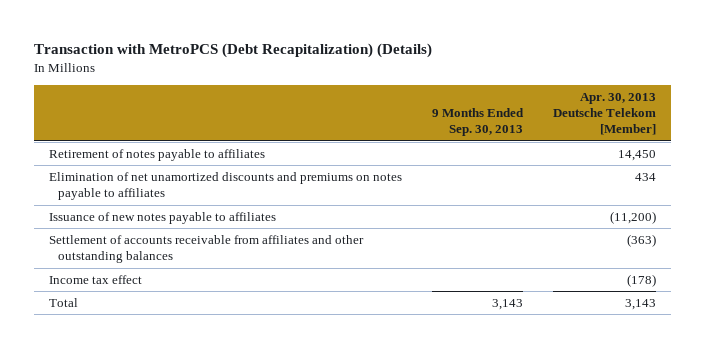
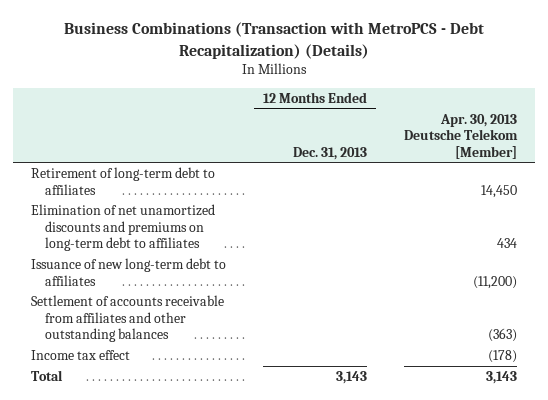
- Transaction with MetroPCS (Debt Recapitalization) (Details)
+ Business Combinations (Transaction with MetroPCS - Debt Recapitalization) (Details)
- | 9 Months Ended Sep. 30, 2013 | Apr. 30, 2013 Deutsche Telekom [Member]
+ | 12 Months Ended Dec. 31, 2013 | Apr. 30, 2013 Deutsche Telekom [Member]
- Retirement of notes payable to affiliates | | 14,450
- Elimination of net unamortized discounts and premiums on notes payable to affiliates | | 434
- Issuance of new notes payable to affiliates | | (11,200)
+ Retirement of long-term debt to affiliates | | 14,450
+ Elimination of net unamortized discounts and premiums on long-term debt to affiliates | | 434
+ Issuance of new long-term debt to affiliates | | (11,200)

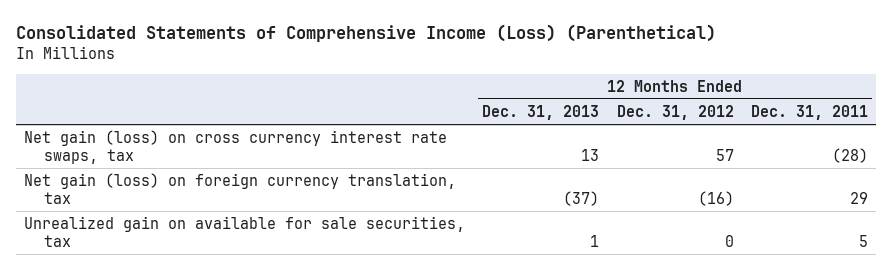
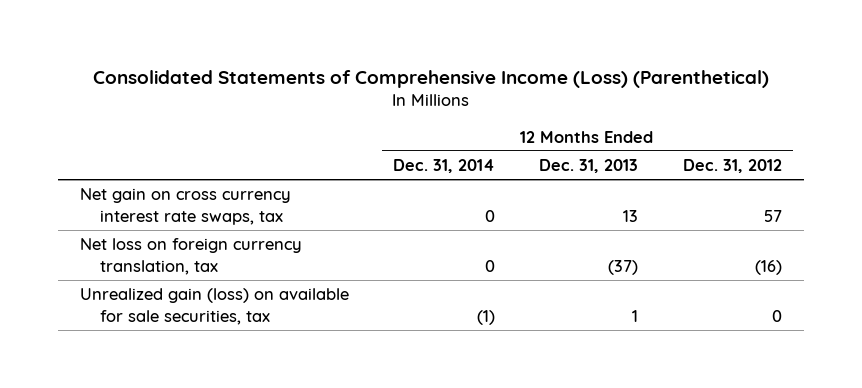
- | 12 Months Ended Dec. 31, 2013 | 12 Months Ended Dec. 31, 2012 | 12 Months Ended Dec. 31, 2011
+ | 12 Months Ended Dec. 31, 2014 | 12 Months Ended Dec. 31, 2013 | 12 Months Ended Dec. 31, 2012
- Net gain (loss) on cross currency interest rate swaps, tax | 13 | 57 | (28)
- Net gain (loss) on foreign currency translation, tax | (37) | (16) | 29
- Unrealized gain on available for sale securities, tax | 1 | 0 | 5
+ Net gain on cross currency interest rate swaps, tax | 0 | 13 | 57
+ Net loss on foreign currency translation, tax | 0 | (37) | (16)
+ Unrealized gain (loss) on available for sale securities, tax | (1) | 1 | 0

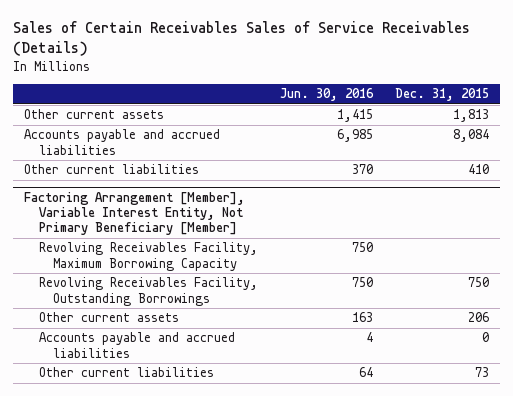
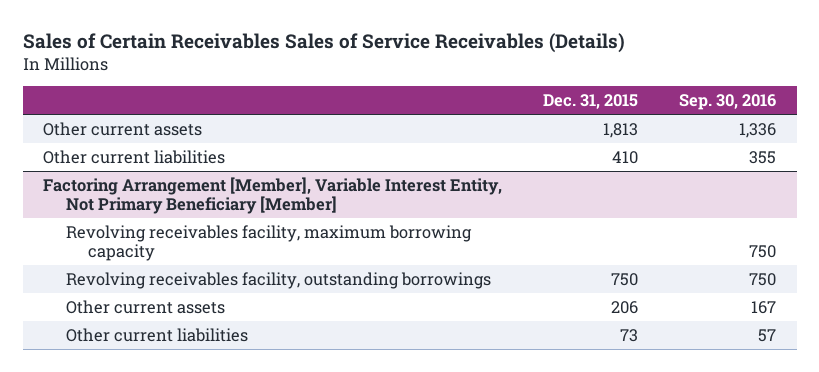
- | Jun. 30, 2016 | Dec. 31, 2015
+ | Dec. 31, 2015 | Sep. 30, 2016
- Accounts payable and accrued liabilities | 6,985 | 8,084
@ Factoring Arrangement [Member], Variable Interest Entity, Not Primary Beneficiary [Member]
- Revolving Receivables Facility, Maximum Borrowing Capacity | 750 |
- Revolving Receivables Facility, Outstanding Borrowings | 750 | 750
+ Revolving receivables facility, maximum borrowing capacity | | 750
+ Revolving receivables facility, outstanding borrowings | 750 | 750
- Accounts payable and accrued liabilities | 4 | 0

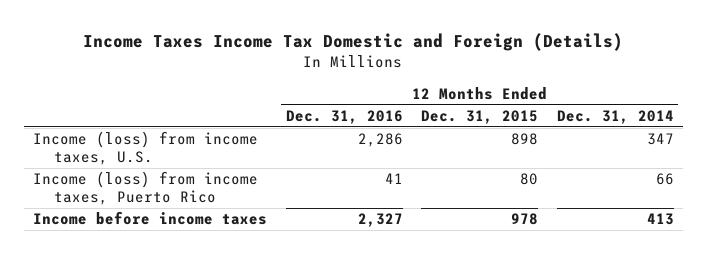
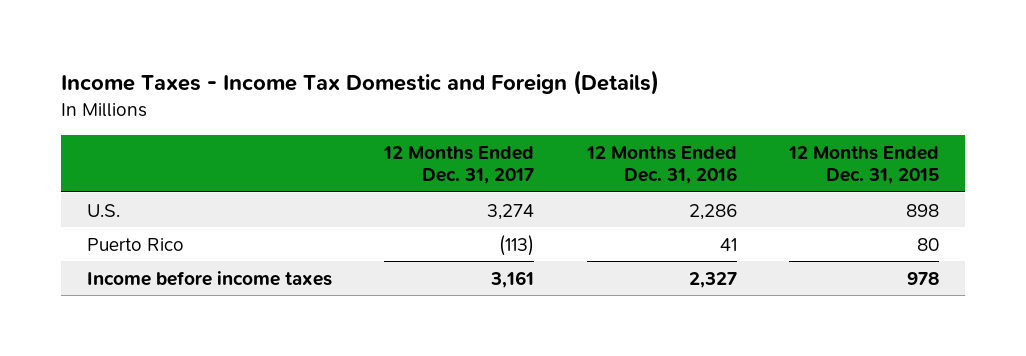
- Income Taxes Income Tax Domestic and Foreign (Details)
+ Income Taxes - Income Tax Domestic and Foreign (Details)
- | 12 Months Ended Dec. 31, 2016 | 12 Months Ended Dec. 31, 2015 | 12 Months Ended Dec. 31, 2014
+ | 12 Months Ended Dec. 31, 2017 | 12 Months Ended Dec. 31, 2016 | 12 Months Ended Dec. 31, 2015
- Income (loss) from income taxes, U.S. | 2,286 | 898 | 347
- Income (loss) from income taxes, Puerto Rico | 41 | 80 | 66
+ U.S. | 3,274 | 2,286 | 898
+ Puerto Rico | (113) | 41 | 80

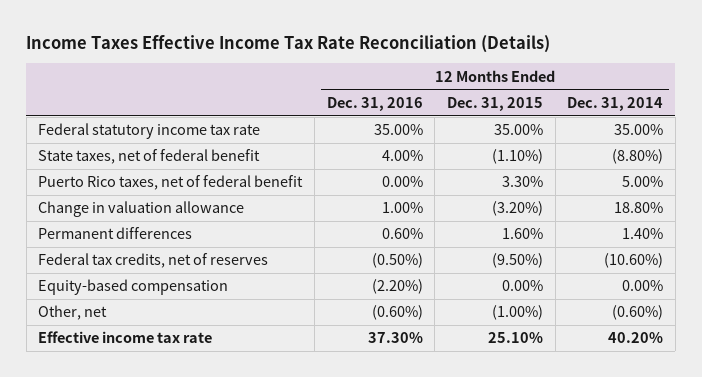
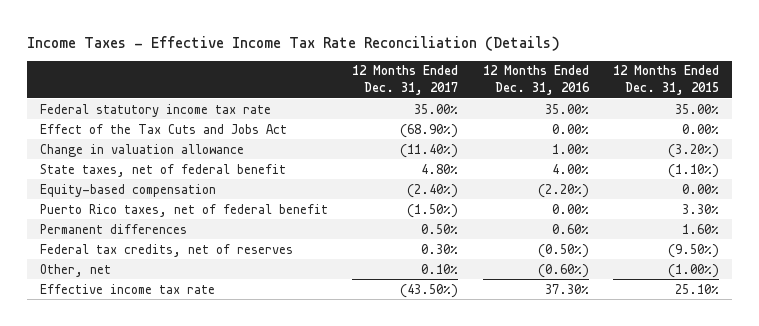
- Income Taxes Effective Income Tax Rate Reconciliation (Details)
+ Income Taxes - Effective Income Tax Rate Reconciliation (Details)
- | 12 Months Ended Dec. 31, 2016 | 12 Months Ended Dec. 31, 2015 | 12 Months Ended Dec. 31, 2014
+ | 12 Months Ended Dec. 31, 2017 | 12 Months Ended Dec. 31, 2016 | 12 Months Ended Dec. 31, 2015
+ Effect of the Tax Cuts and Jobs Act | (68.90%) | 0.00% | 0.00%
moved up: Change in valuation allowance | (11.40%) | 1.00% | (3.20%)
moved up: Equity-based compensation | (2.40%) | (2.20%) | 0.00%

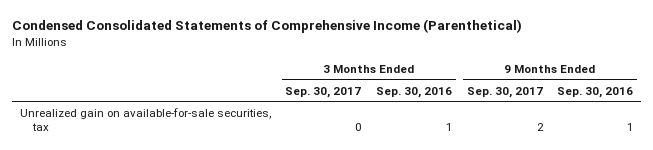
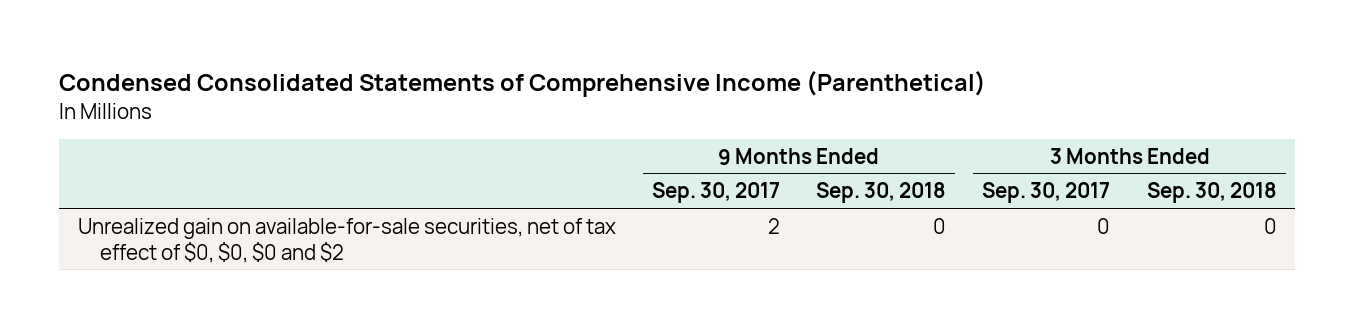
- | 3 Months Ended Sep. 30, 2017 | 3 Months Ended Sep. 30, 2016 | 9 Months Ended Sep. 30, 2017 | 9 Months Ended Sep. 30, 2016
+ | 9 Months Ended Sep. 30, 2017 | 9 Months Ended Sep. 30, 2018 | 3 Months Ended Sep. 30, 2017 | 3 Months Ended Sep. 30, 2018
- Unrealized gain on available-for-sale securities, tax | 0 | 1 | 2 | 1
+ Unrealized gain on available-for-sale securities, net of tax effect of $0, $0, $0 and $2 | 2 | 0 | 0 | 0

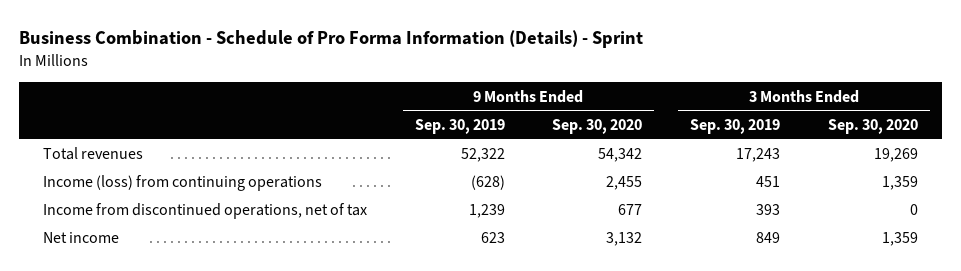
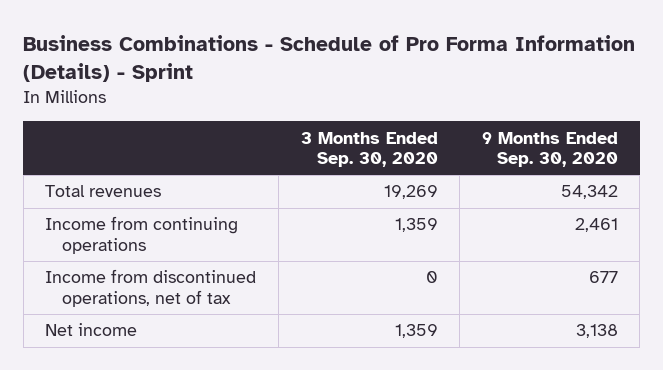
- Business Combination - Schedule of Pro Forma Information (Details) - Sprint
+ Business Combinations - Schedule of Pro Forma Information (Details) - Sprint
- | 9 Months Ended Sep. 30, 2019 | 9 Months Ended Sep. 30, 2020 | 3 Months Ended Sep. 30, 2019 | 3 Months Ended Sep. 30, 2020
+ | 3 Months Ended Sep. 30, 2020 | 9 Months Ended Sep. 30, 2020
- Income (loss) from continuing operations | (628) | 2,455 | 451 | 1,359
+ Income from continuing operations | 1,359 | 2,461
- Net income | 623 | 3,132 | 849 | 1,359
+ Net income | 1,359 | 3,138

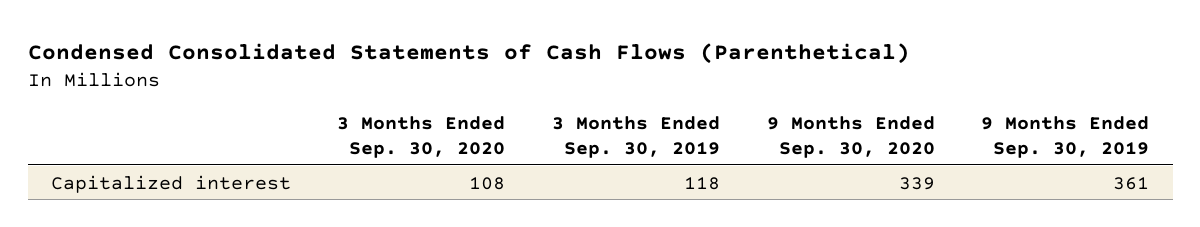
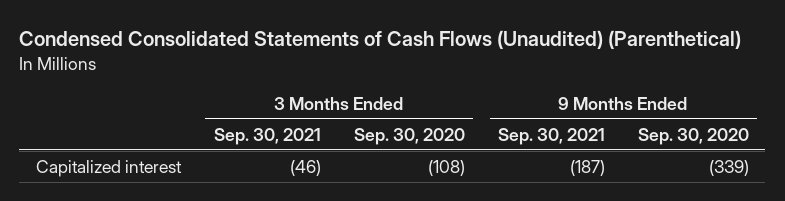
- Condensed Consolidated Statements of Cash Flows (Parenthetical)
+ Condensed Consolidated Statements of Cash Flows (Unaudited) (Parenthetical)
- | 3 Months Ended Sep. 30, 2020 | 3 Months Ended Sep. 30, 2019 | 9 Months Ended Sep. 30, 2020 | 9 Months Ended Sep. 30, 2019
+ | 3 Months Ended Sep. 30, 2021 | 3 Months Ended Sep. 30, 2020 | 9 Months Ended Sep. 30, 2021 | 9 Months Ended Sep. 30, 2020
- Capitalized interest | 108 | 118 | 339 | 361
+ Capitalized interest | (46) | (108) | (187) | (339)

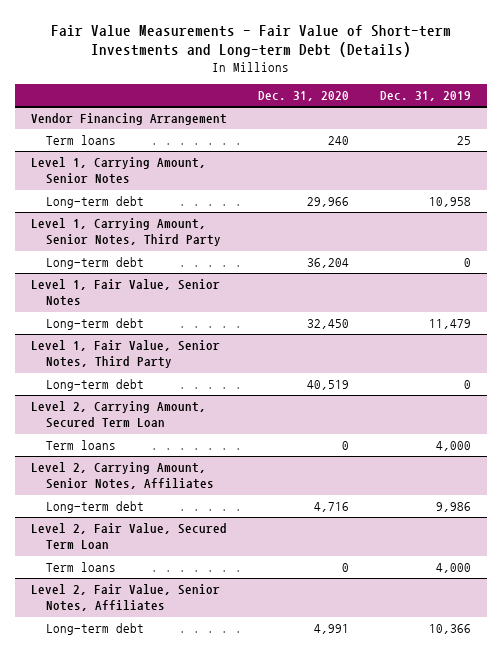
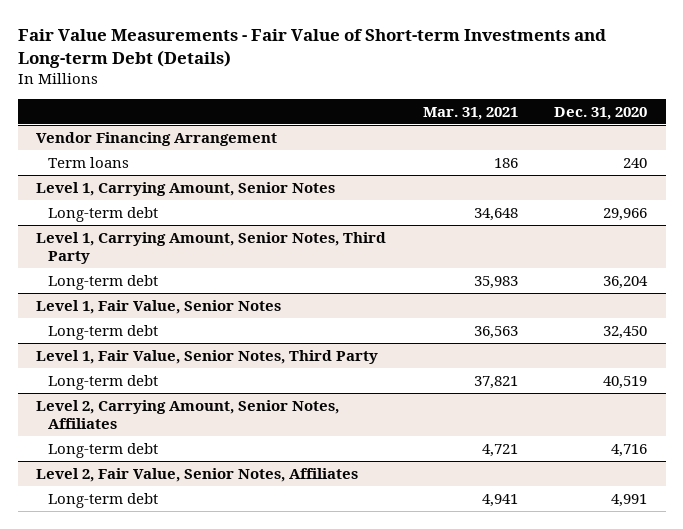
- | Dec. 31, 2020 | Dec. 31, 2019
+ | Mar. 31, 2021 | Dec. 31, 2020
- Level 2, Carrying Amount, Secured Term Loan
- Term loans | 0 | 4,000
- Level 2, Fair Value, Secured Term Loan
- Term loans | 0 | 4,000

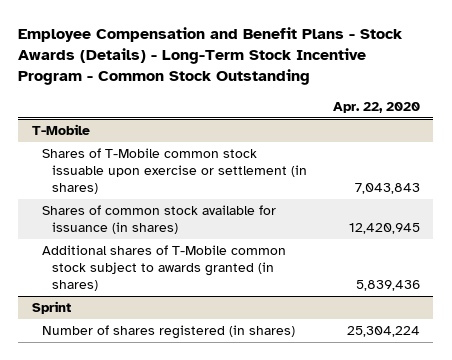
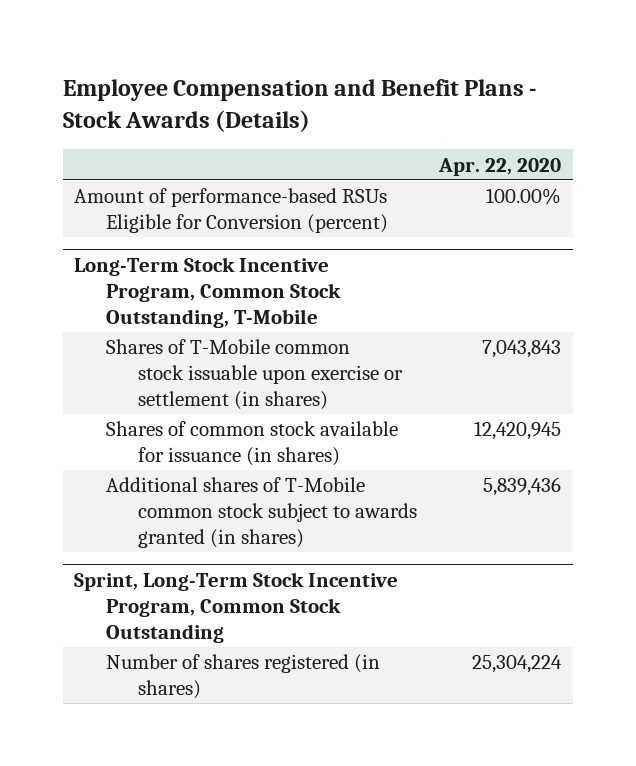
- Employee Compensation and Benefit Plans - Stock Awards (Details) - Long-Term Stock Incentive Program - Common Stock Outstanding
+ Employee Compensation and Benefit Plans - Stock Awards (Details)
- T-Mobile
+ Amount of performance-based RSUs Eligible for Conversion (percent) | 100.00%
+ Long-Term Stock Incentive Program, Common Stock Outstanding, T-Mobile
- Sprint
+ Sprint, Long-Term Stock Incentive Program, Common Stock Outstanding

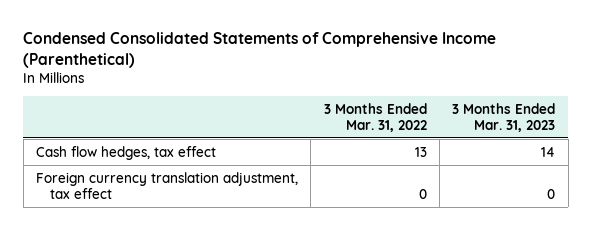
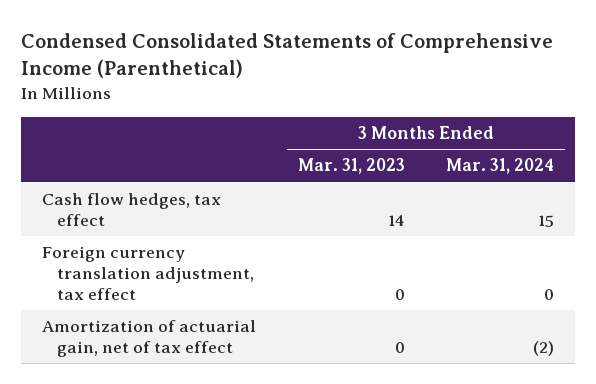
- | 3 Months Ended Mar. 31, 2022 | 3 Months Ended Mar. 31, 2023
+ | 3 Months Ended Mar. 31, 2023 | 3 Months Ended Mar. 31, 2024
+ Amortization of actuarial gain, net of tax effect | 0 | (2)

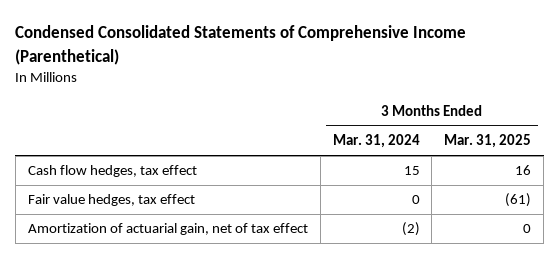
- | 3 Months Ended Mar. 31, 2023 | 3 Months Ended Mar. 31, 2024
+ | 3 Months Ended Mar. 31, 2024 | 3 Months Ended Mar. 31, 2025
- Foreign currency translation adjustment, tax effect | 0 | 0
+ Fair value hedges, tax effect | 0 | (61)

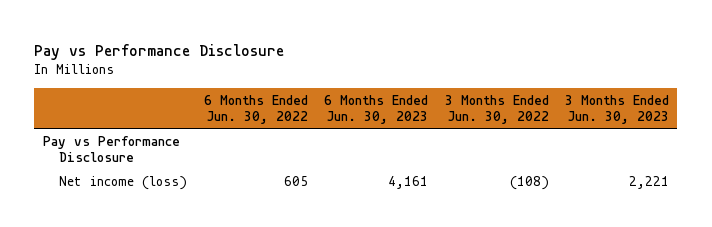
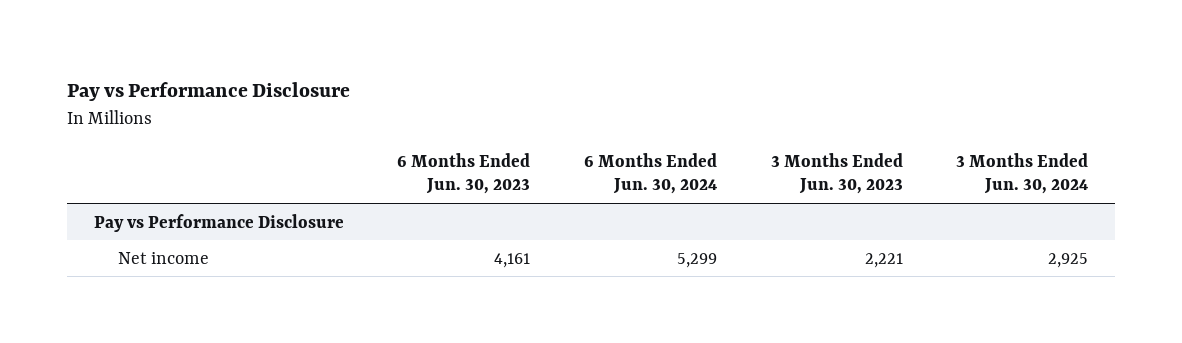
- | 6 Months Ended Jun. 30, 2022 | 6 Months Ended Jun. 30, 2023 | 3 Months Ended Jun. 30, 2022 | 3 Months Ended Jun. 30, 2023
+ | 6 Months Ended Jun. 30, 2023 | 6 Months Ended Jun. 30, 2024 | 3 Months Ended Jun. 30, 2023 | 3 Months Ended Jun. 30, 2024
- Net income (loss) | 605 | 4,161 | (108) | 2,221
+ Net income | 4,161 | 5,299 | 2,221 | 2,925

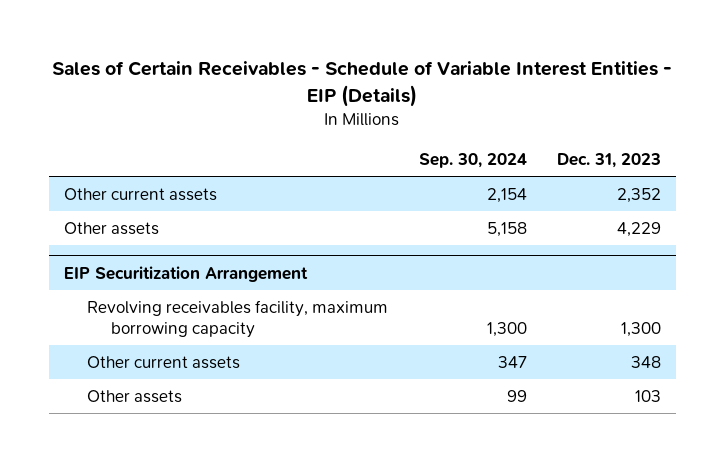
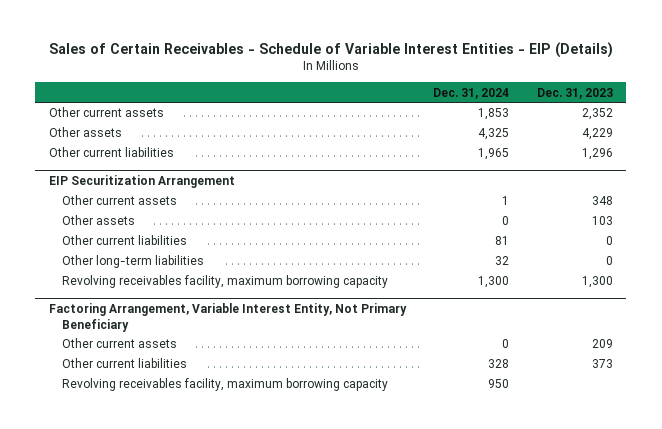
- | Sep. 30, 2024 | Dec. 31, 2023
+ | Dec. 31, 2024 | Dec. 31, 2023
+ Other current liabilities | 1,965 | 1,296
@ EIP Securitization Arrangement
+ Other current liabilities | 81 | 0
+ Other long-term liabilities | 32 | 0
moved down: Revolving receivables facility, maximum borrowing capacity | 1,300 | 1,300
+ Factoring Arrangement, Variable Interest Entity, Not Primary Beneficiary
+ Other current assets | 0 | 209
+ Other current liabilities | 328 | 373
+ Revolving receivables facility, maximum borrowing capacity | 950 |

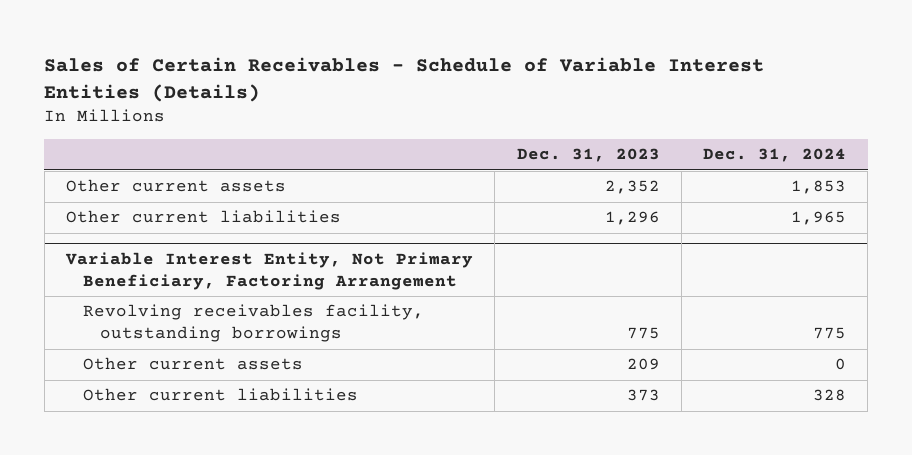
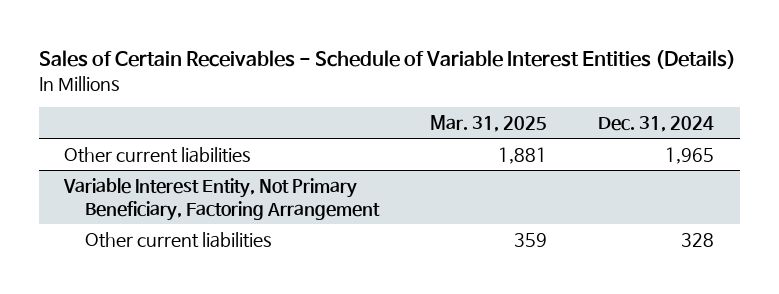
- | Dec. 31, 2023 | Dec. 31, 2024
+ | Mar. 31, 2025 | Dec. 31, 2024
- Other current assets | 2,352 | 1,853
@ Variable Interest Entity, Not Primary Beneficiary, Factoring Arrangement
- Revolving receivables facility, outstanding borrowings | 775 | 775
- Other current assets | 209 | 0

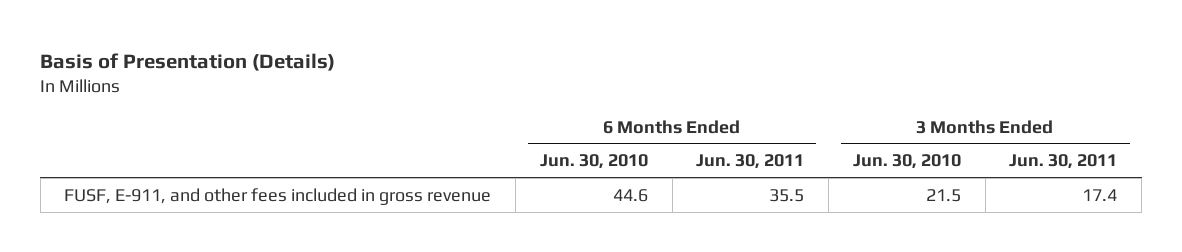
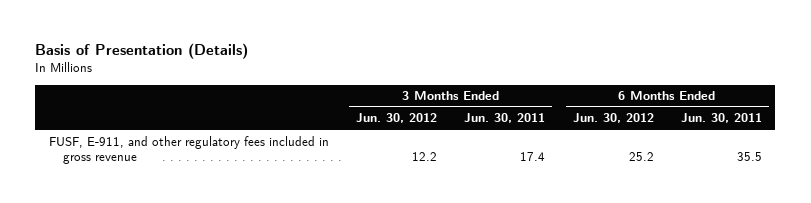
- | 6 Months Ended Jun. 30, 2010 | 6 Months Ended Jun. 30, 2011 | 3 Months Ended Jun. 30, 2010 | 3 Months Ended Jun. 30, 2011
+ | 3 Months Ended Jun. 30, 2012 | 3 Months Ended Jun. 30, 2011 | 6 Months Ended Jun. 30, 2012 | 6 Months Ended Jun. 30, 2011
- FUSF, E-911, and other fees included in gross revenue | 44.6 | 35.5 | 21.5 | 17.4
+ FUSF, E-911, and other regulatory fees included in gross revenue | 12.2 | 17.4 | 25.2 | 35.5

